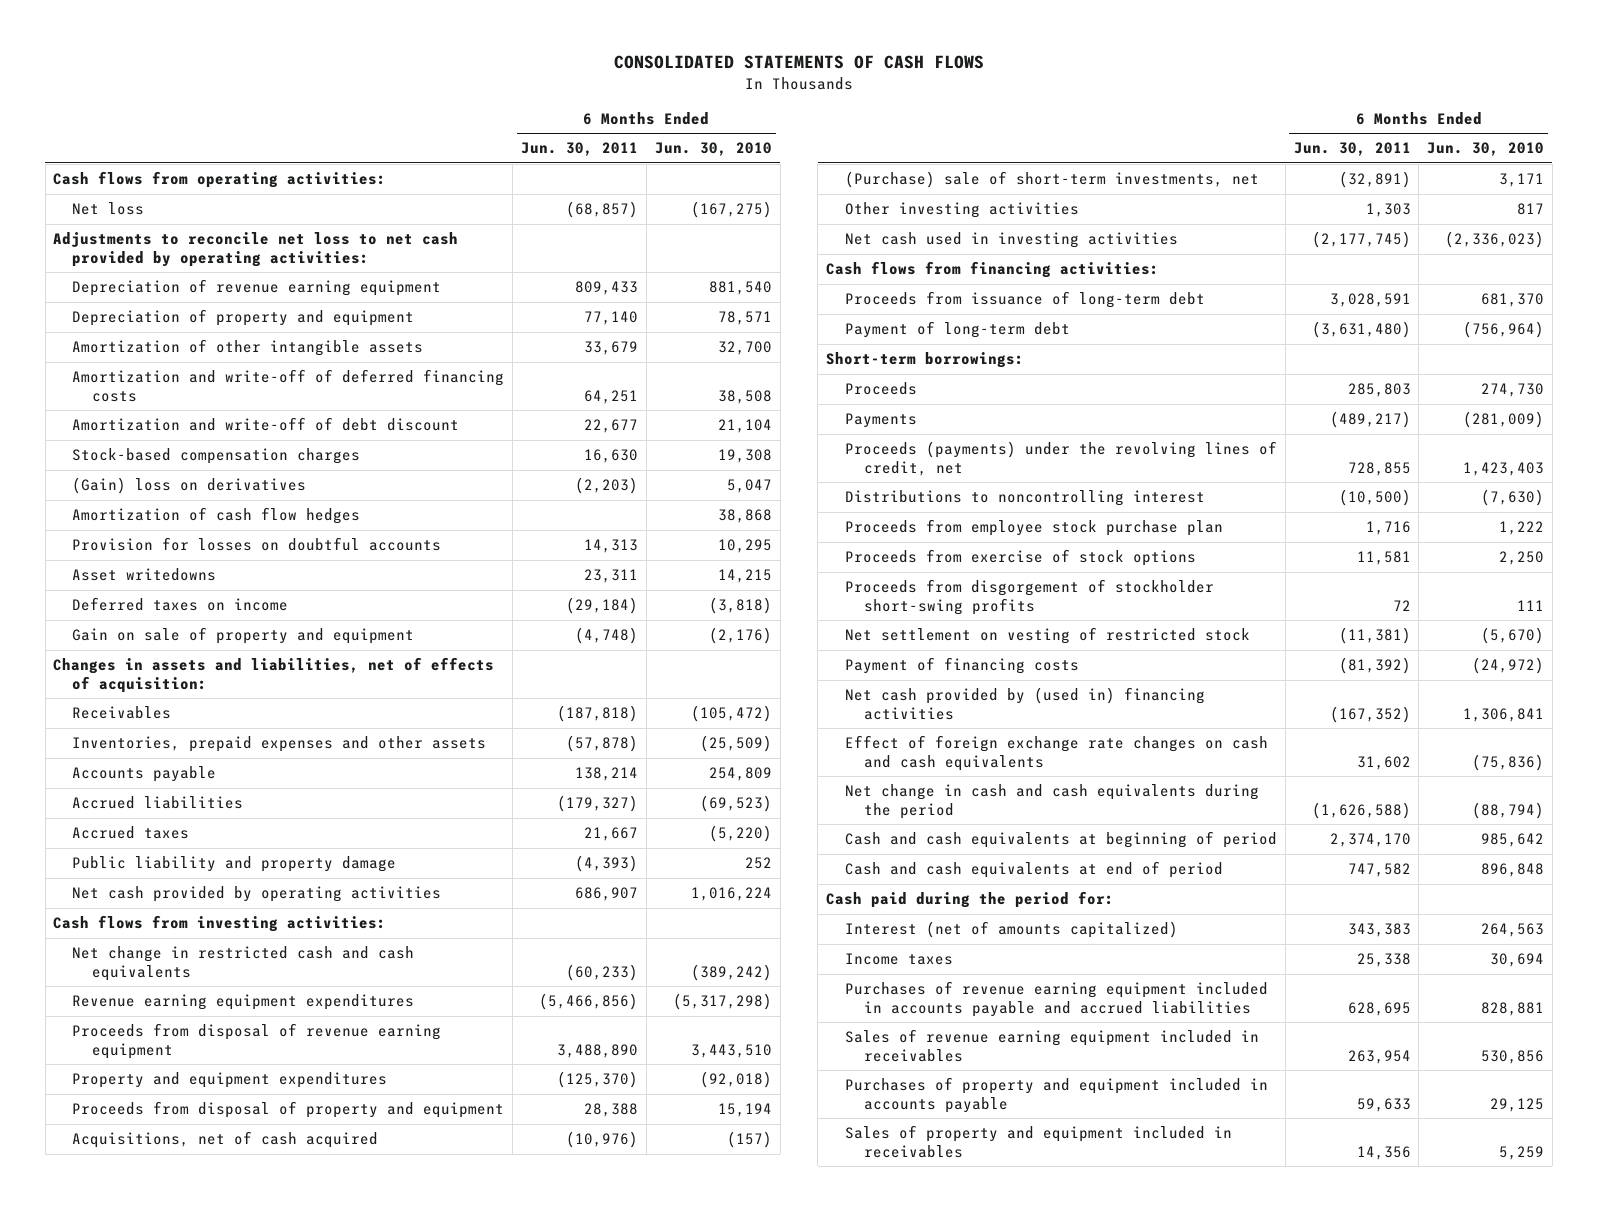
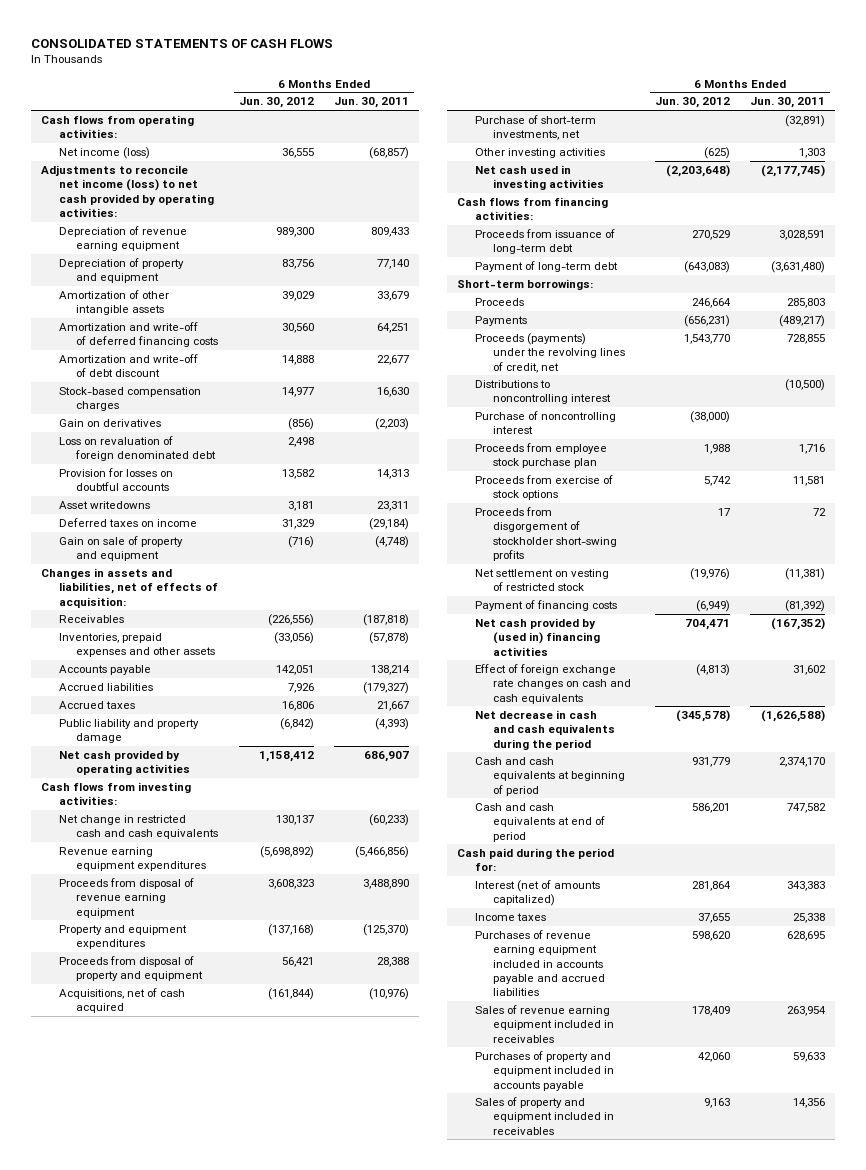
- | 6 Months Ended Jun. 30, 2011 | 6 Months Ended Jun. 30, 2010
+ | 6 Months Ended Jun. 30, 2012 | 6 Months Ended Jun. 30, 2011
- Net loss | (68,857) | (167,275)
- Adjustments to reconcile net loss to net cash provided by operating activities:
+ Net income (loss) | 36,555 | (68,857)
+ Adjustments to reconcile net income (loss) to net cash provided by operating activities:
- (Gain) loss on derivatives | (2,203) | 5,047
- Amortization of cash flow hedges | | 38,868
+ Gain on derivatives | (856) | (2,203)
+ Loss on revaluation of foreign denominated debt | 2,498 |
- (Purchase) sale of short-term investments, net | (32,891) | 3,171
+ Purchase of short-term investments, net | | (32,891)
+ Purchase of noncontrolling interest | (38,000) |
- Net change in cash and cash equivalents during the period | (1,626,588) | (88,794)
+ Net decrease in cash and cash equivalents during the period | (345,578) | (1,626,588)

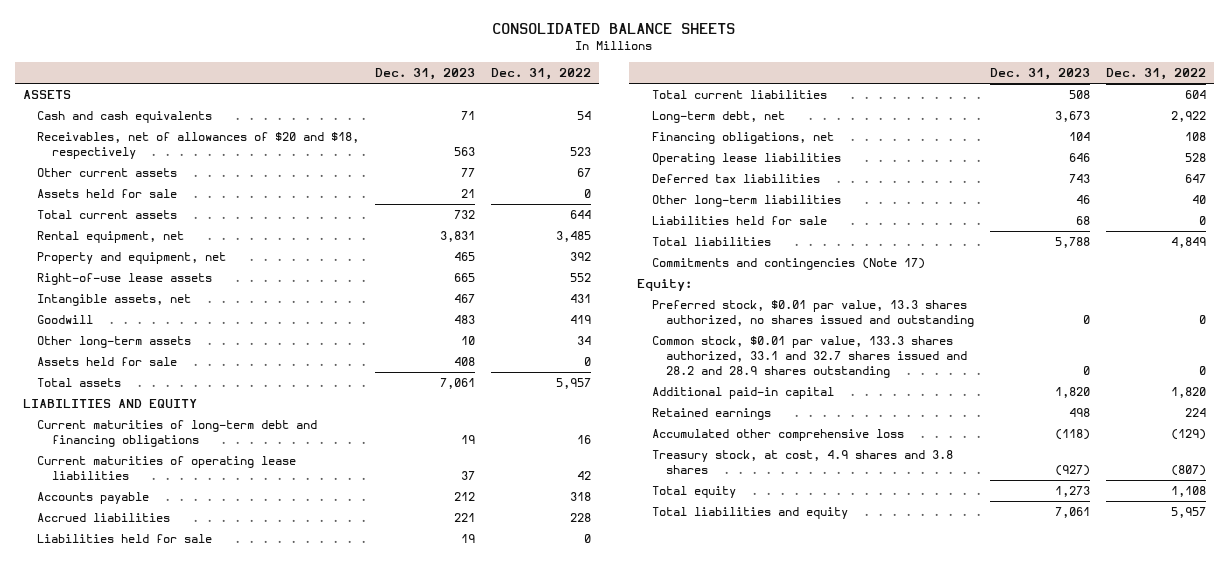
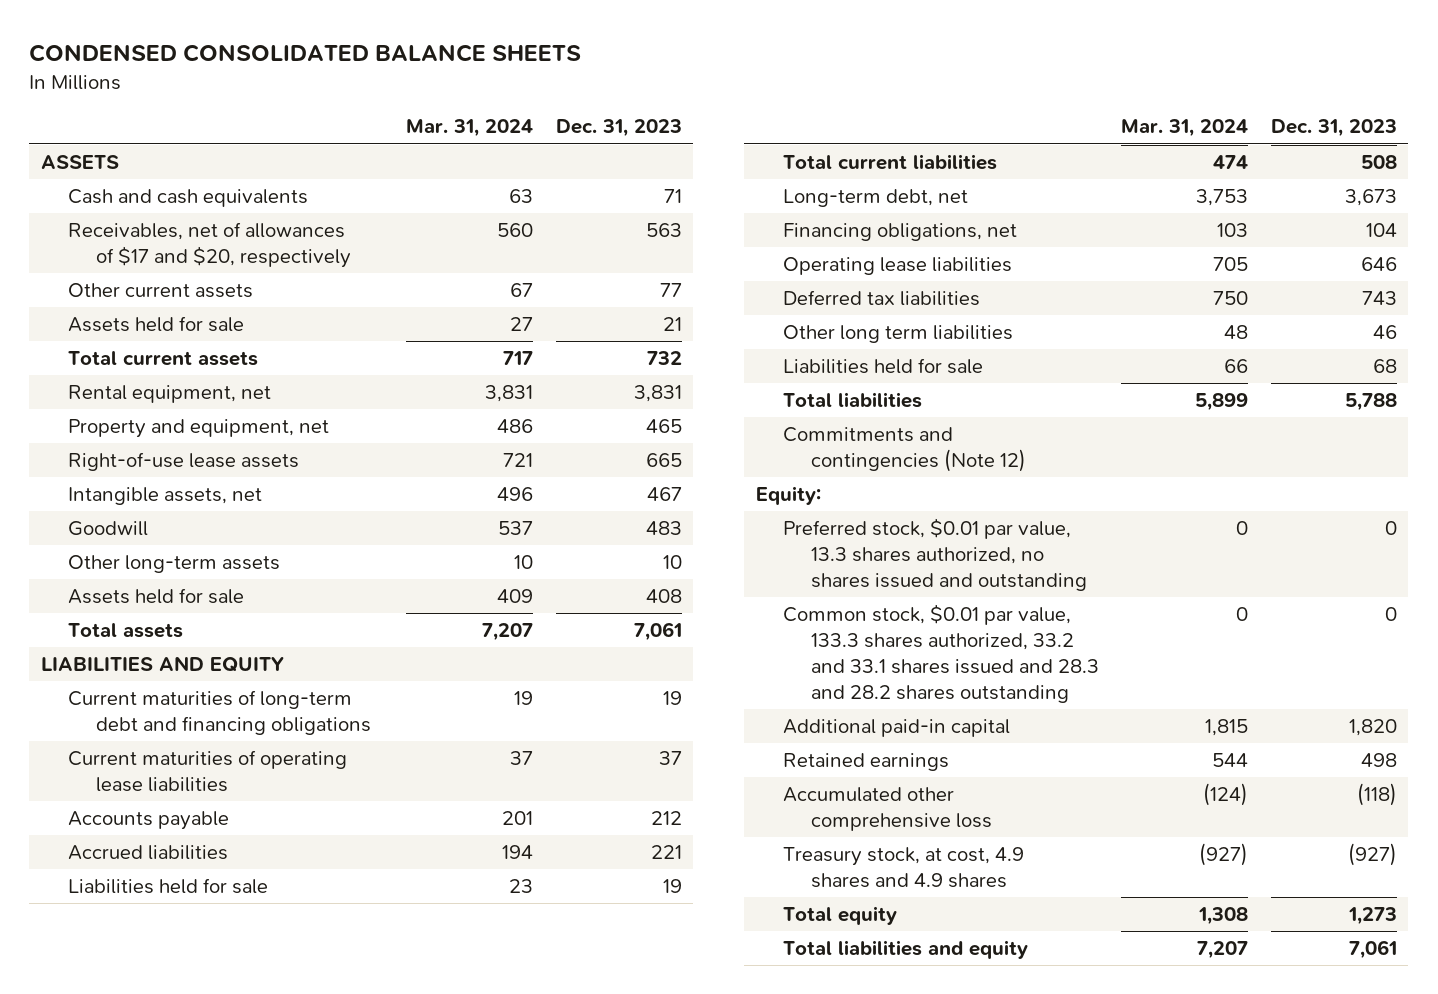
- CONSOLIDATED BALANCE SHEETS
+ CONDENSED CONSOLIDATED BALANCE SHEETS
- | Dec. 31, 2023 | Dec. 31, 2022
+ | Mar. 31, 2024 | Dec. 31, 2023
- Receivables, net of allowances of $20 and $18, respectively | 563 | 523
+ Receivables, net of allowances of $17 and $20, respectively | 560 | 563
- Other long-term liabilities | 46 | 40
+ Other long term liabilities | 48 | 46
- Commitments and contingencies (Note 17)
+ Commitments and contingencies (Note 12)
- Common stock, $0.01 par value, 133.3 shares authorized, 33.1 and 32.7 shares issued and 28.2 and 28.9 shares outstanding | 0 | 0
+ Common stock, $0.01 par value, 133.3 shares authorized, 33.2 and 33.1 shares issued and 28.3 and 28.2 shares outstanding | 0 | 0
- Treasury stock, at cost, 4.9 shares and 3.8 shares | (927) | (807)
+ Treasury stock, at cost, 4.9 shares and 4.9 shares | (927) | (927)

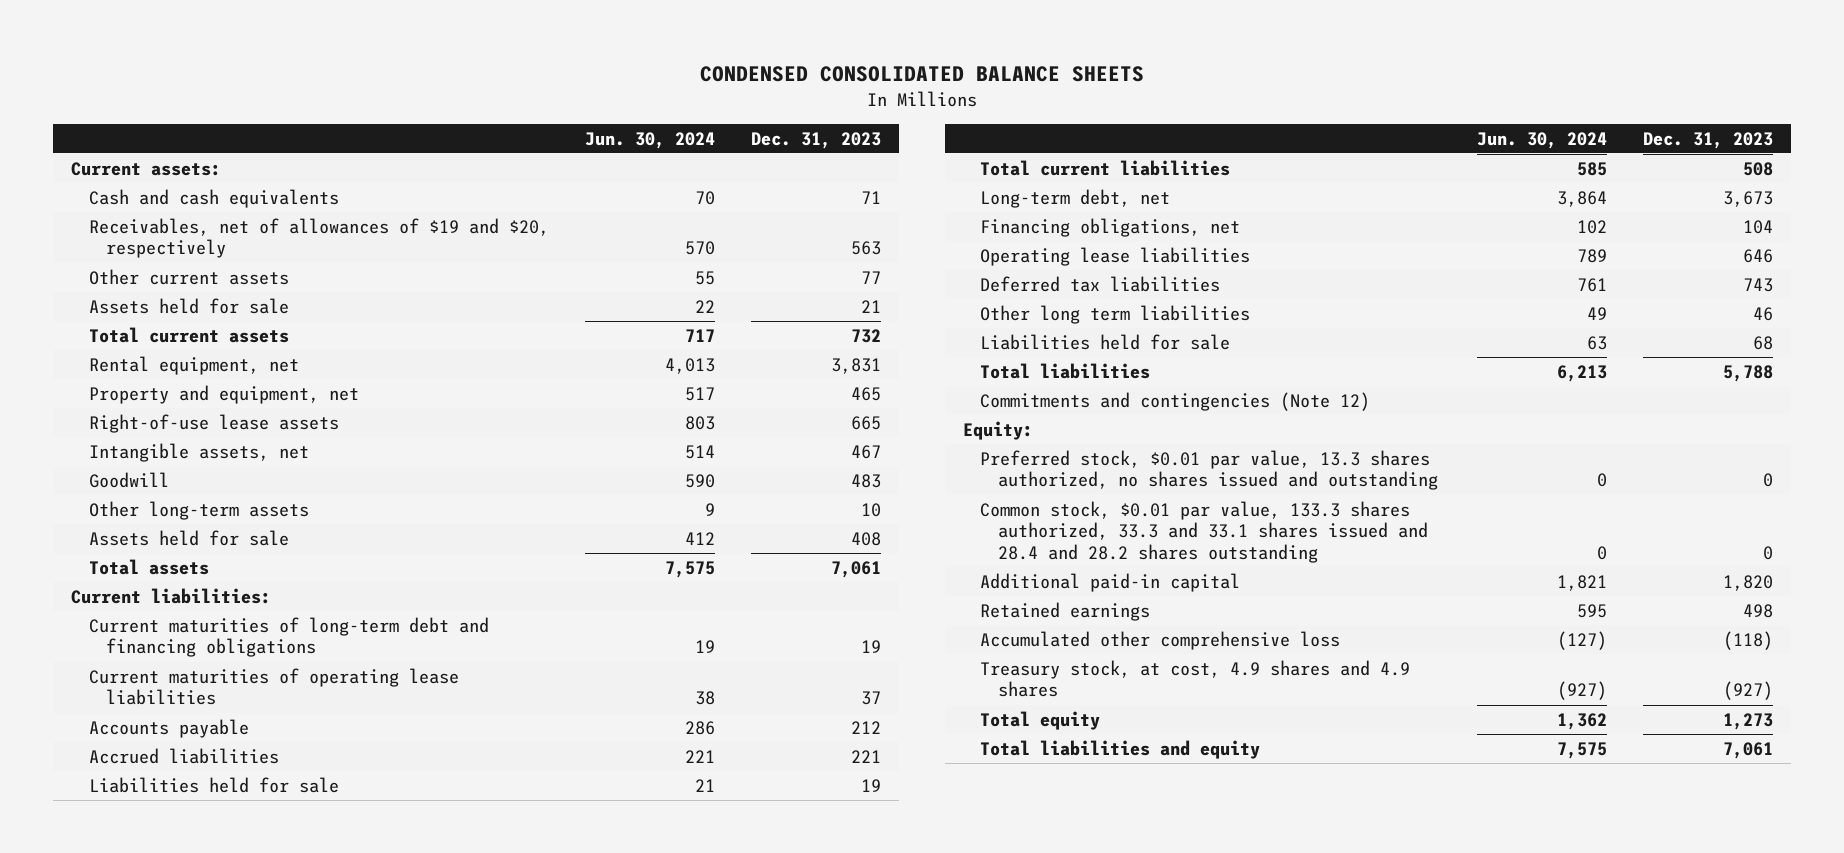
- | Mar. 31, 2024 | Dec. 31, 2023
+ | Jun. 30, 2024 | Dec. 31, 2023
- ASSETS
+ Current assets:
- Receivables, net of allowances of $17 and $20, respectively | 560 | 563
+ Receivables, net of allowances of $19 and $20, respectively | 570 | 563
- LIABILITIES AND EQUITY
+ Current liabilities:
- Common stock, $0.01 par value, 133.3 shares authorized, 33.2 and 33.1 shares issued and 28.3 and 28.2 shares outstanding | 0 | 0
+ Common stock, $0.01 par value, 133.3 shares authorized, 33.3 and 33.1 shares issued and 28.4 and 28.2 shares outstanding | 0 | 0

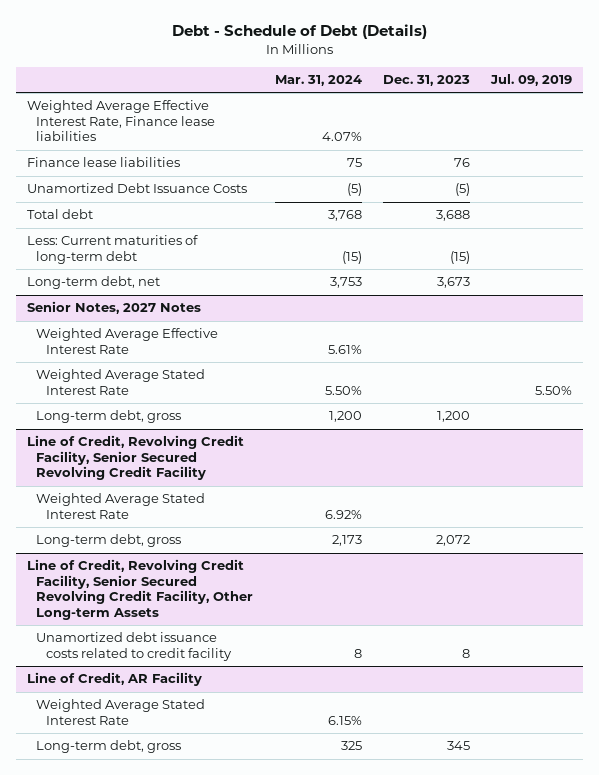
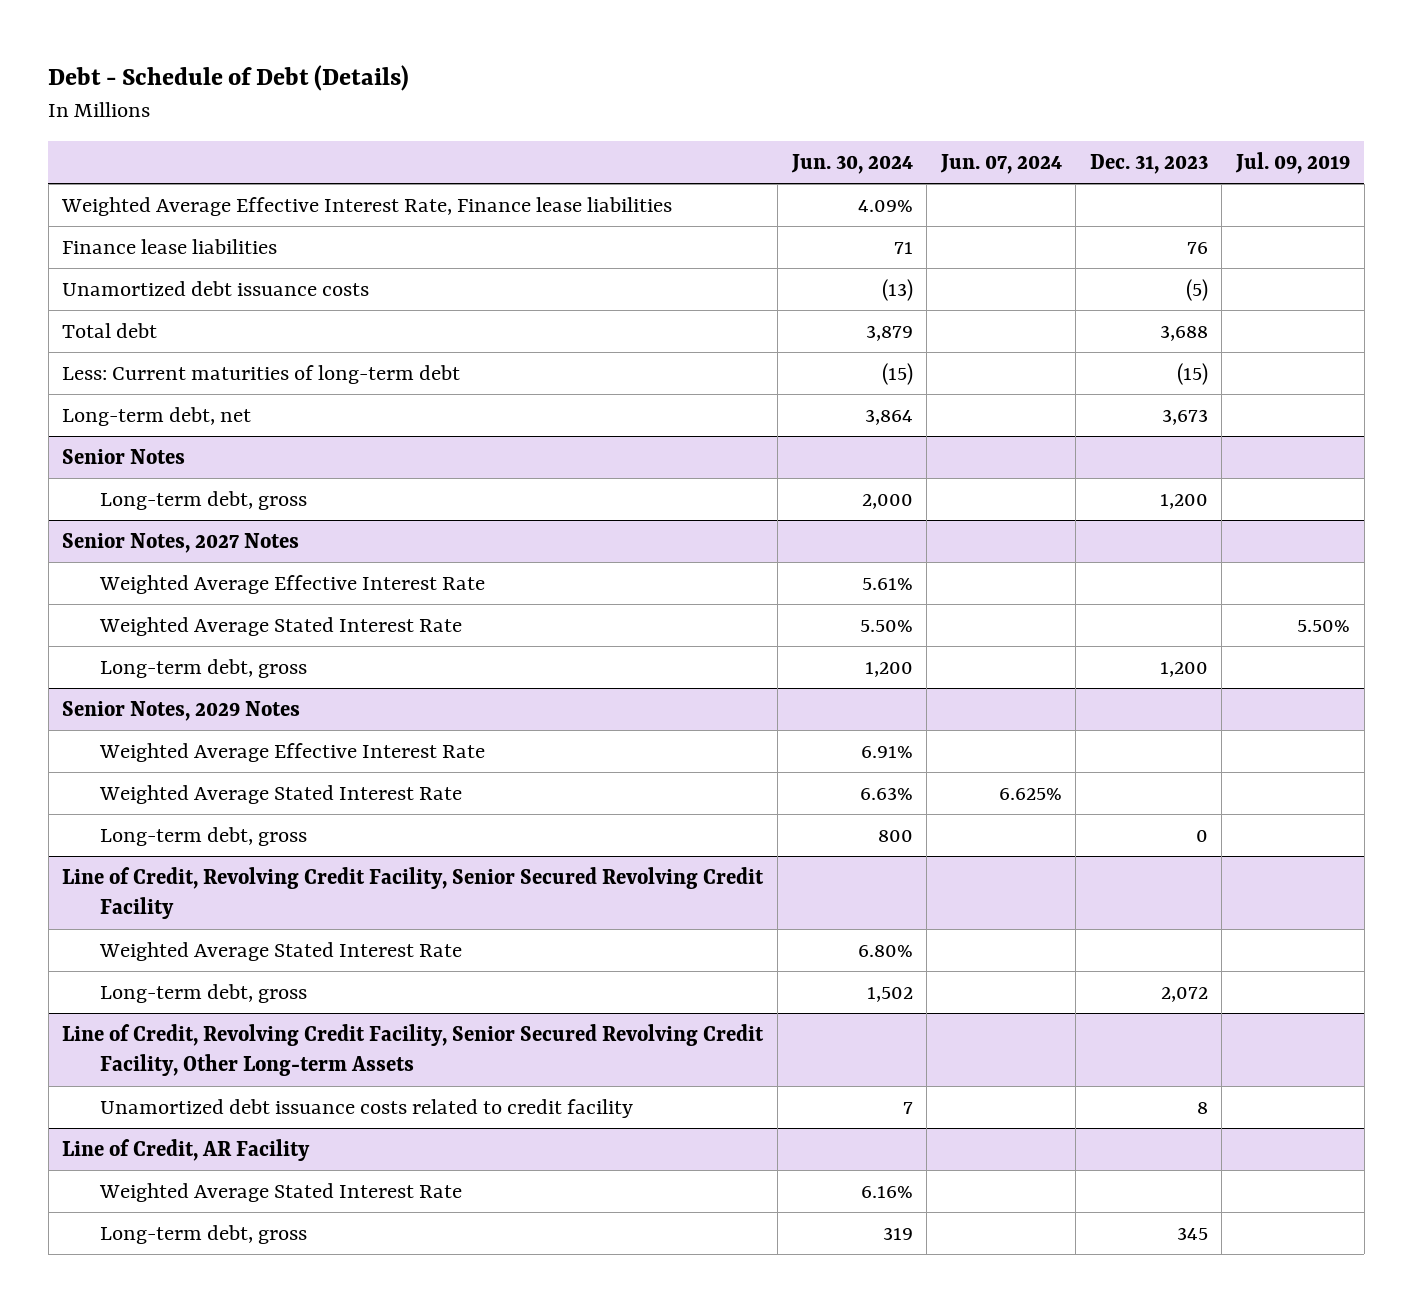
- | Mar. 31, 2024 | Dec. 31, 2023 | Jul. 09, 2019
+ | Jun. 30, 2024 | Jun. 07, 2024 | Dec. 31, 2023 | Jul. 09, 2019
- Unamortized Debt Issuance Costs | (5) | (5) |
+ Unamortized debt issuance costs | (13) | | (5) |
+ Senior Notes
+ Long-term debt, gross | 2,000 | | 1,200 |
+ Senior Notes, 2029 Notes
+ Weighted Average Effective Interest Rate | 6.91% | | |
+ Weighted Average Stated Interest Rate | 6.63% | 6.625% | |
+ Long-term debt, gross | 800 | | 0 |

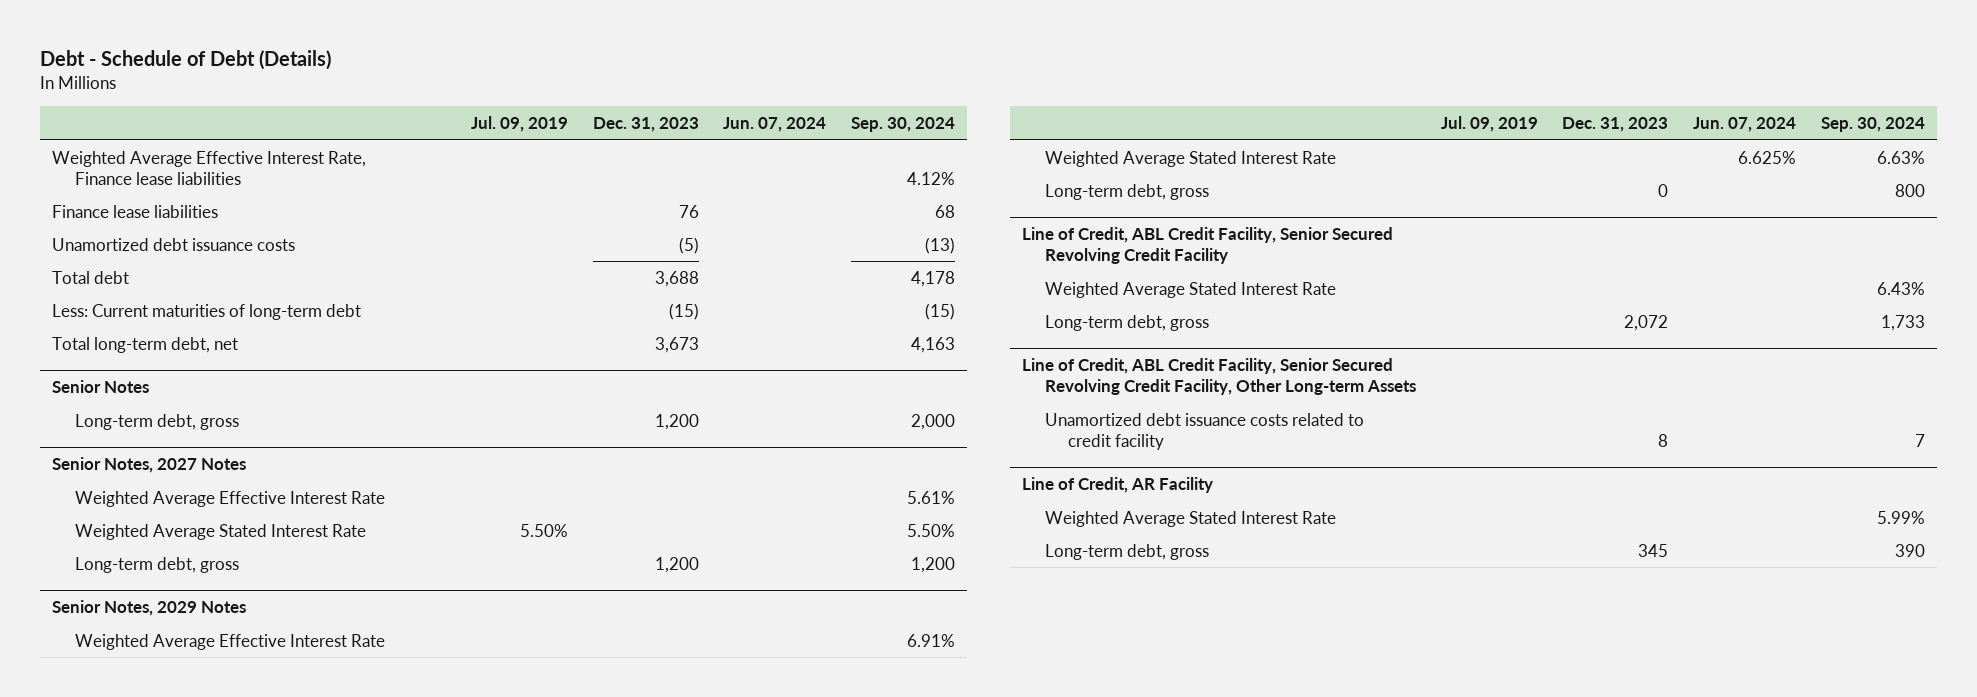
- | Jun. 30, 2024 | Jun. 07, 2024 | Dec. 31, 2023 | Jul. 09, 2019
+ | Jul. 09, 2019 | Dec. 31, 2023 | Jun. 07, 2024 | Sep. 30, 2024
- Long-term debt, net | 3,864 | | 3,673 |
+ Total long-term debt, net | | 3,673 | | 4,163
- Line of Credit, Revolving Credit Facility, Senior Secured Revolving Credit Facility
+ Line of Credit, ABL Credit Facility, Senior Secured Revolving Credit Facility
- Line of Credit, Revolving Credit Facility, Senior Secured Revolving Credit Facility, Other Long-term Assets
+ Line of Credit, ABL Credit Facility, Senior Secured Revolving Credit Facility, Other Long-term Assets

